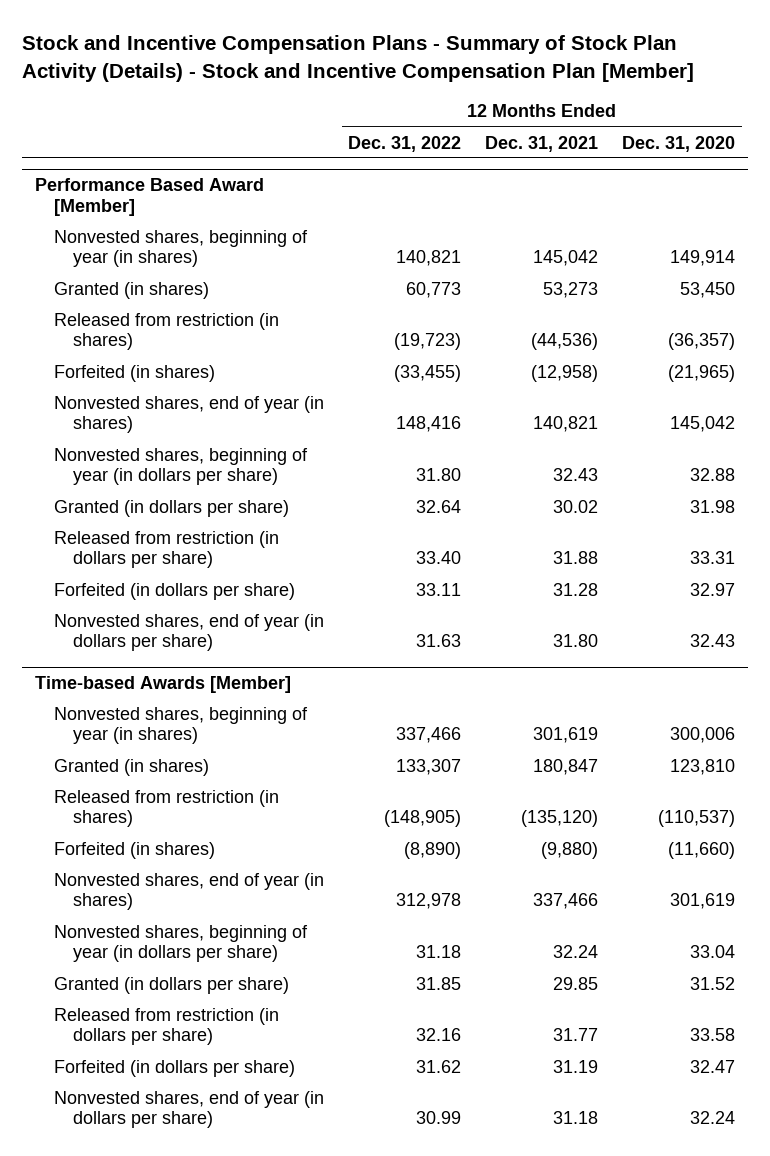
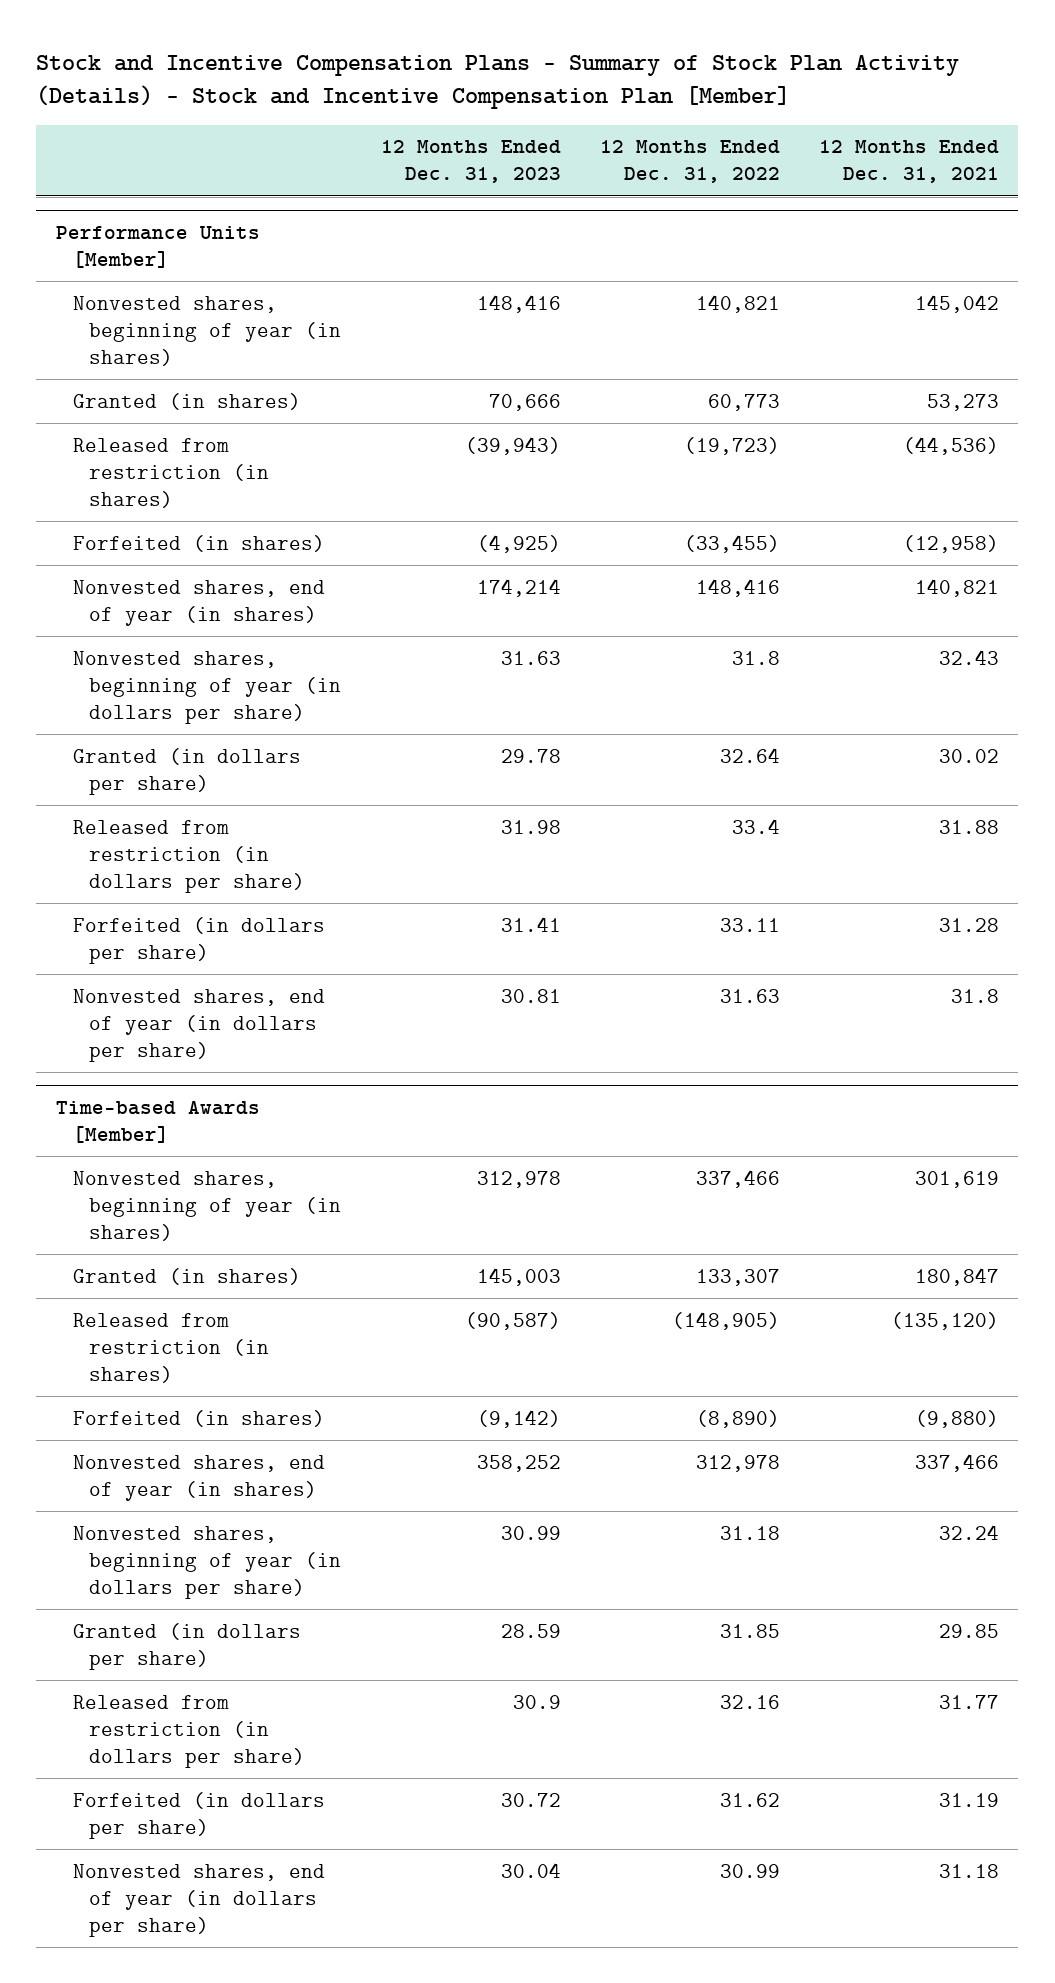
- | 12 Months Ended Dec. 31, 2022 | 12 Months Ended Dec. 31, 2021 | 12 Months Ended Dec. 31, 2020
+ | 12 Months Ended Dec. 31, 2023 | 12 Months Ended Dec. 31, 2022 | 12 Months Ended Dec. 31, 2021
- Performance Based Award [Member]
+ Performance Units [Member]
- Nonvested shares, beginning of year (in dollars per share) | 31.80 | 32.43 | 32.88
+ Nonvested shares, beginning of year (in dollars per share) | 31.63 | 31.8 | 32.43
- Released from restriction (in dollars per share) | 33.40 | 31.88 | 33.31
+ Released from restriction (in dollars per share) | 31.98 | 33.4 | 31.88
- Nonvested shares, end of year (in dollars per share) | 31.63 | 31.80 | 32.43
+ Nonvested shares, end of year (in dollars per share) | 30.81 | 31.63 | 31.8

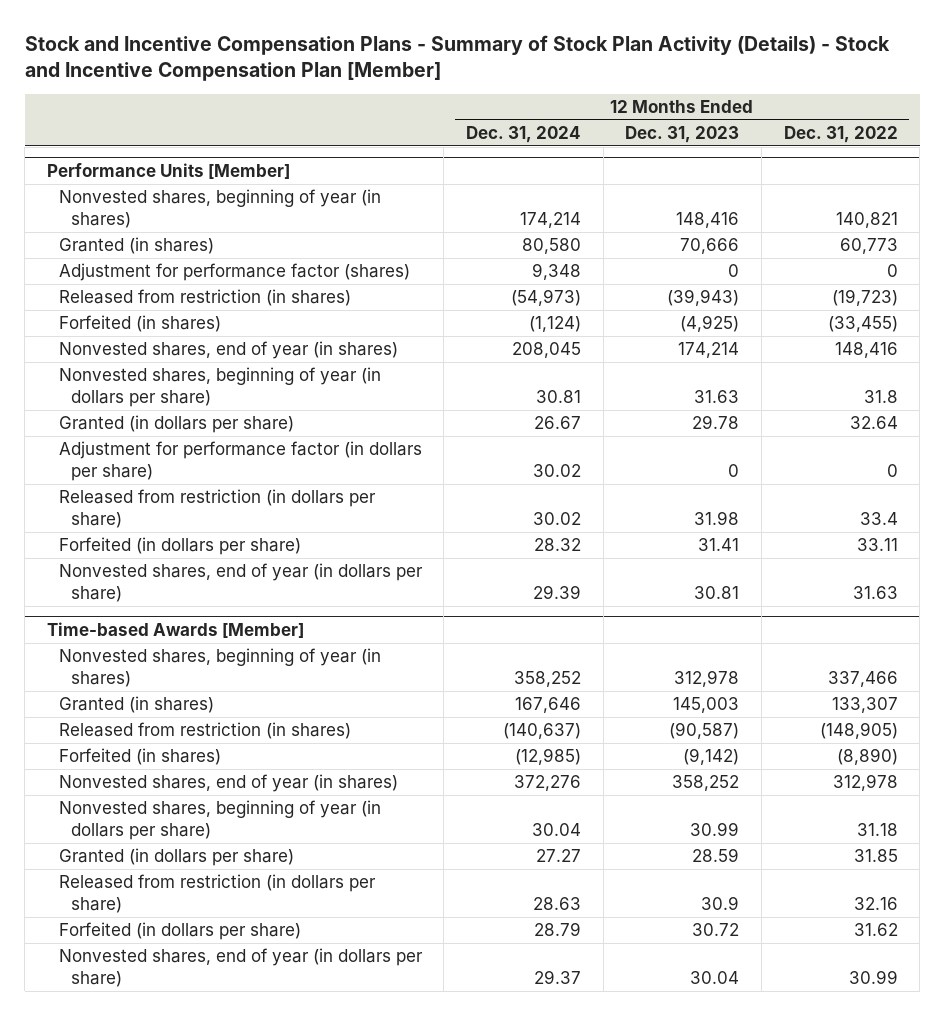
- | 12 Months Ended Dec. 31, 2023 | 12 Months Ended Dec. 31, 2022 | 12 Months Ended Dec. 31, 2021
+ | 12 Months Ended Dec. 31, 2024 | 12 Months Ended Dec. 31, 2023 | 12 Months Ended Dec. 31, 2022
@ Performance Units [Member]
+ Adjustment for performance factor (shares) | 9,348 | 0 | 0
+ Adjustment for performance factor (in dollars per share) | 30.02 | 0 | 0

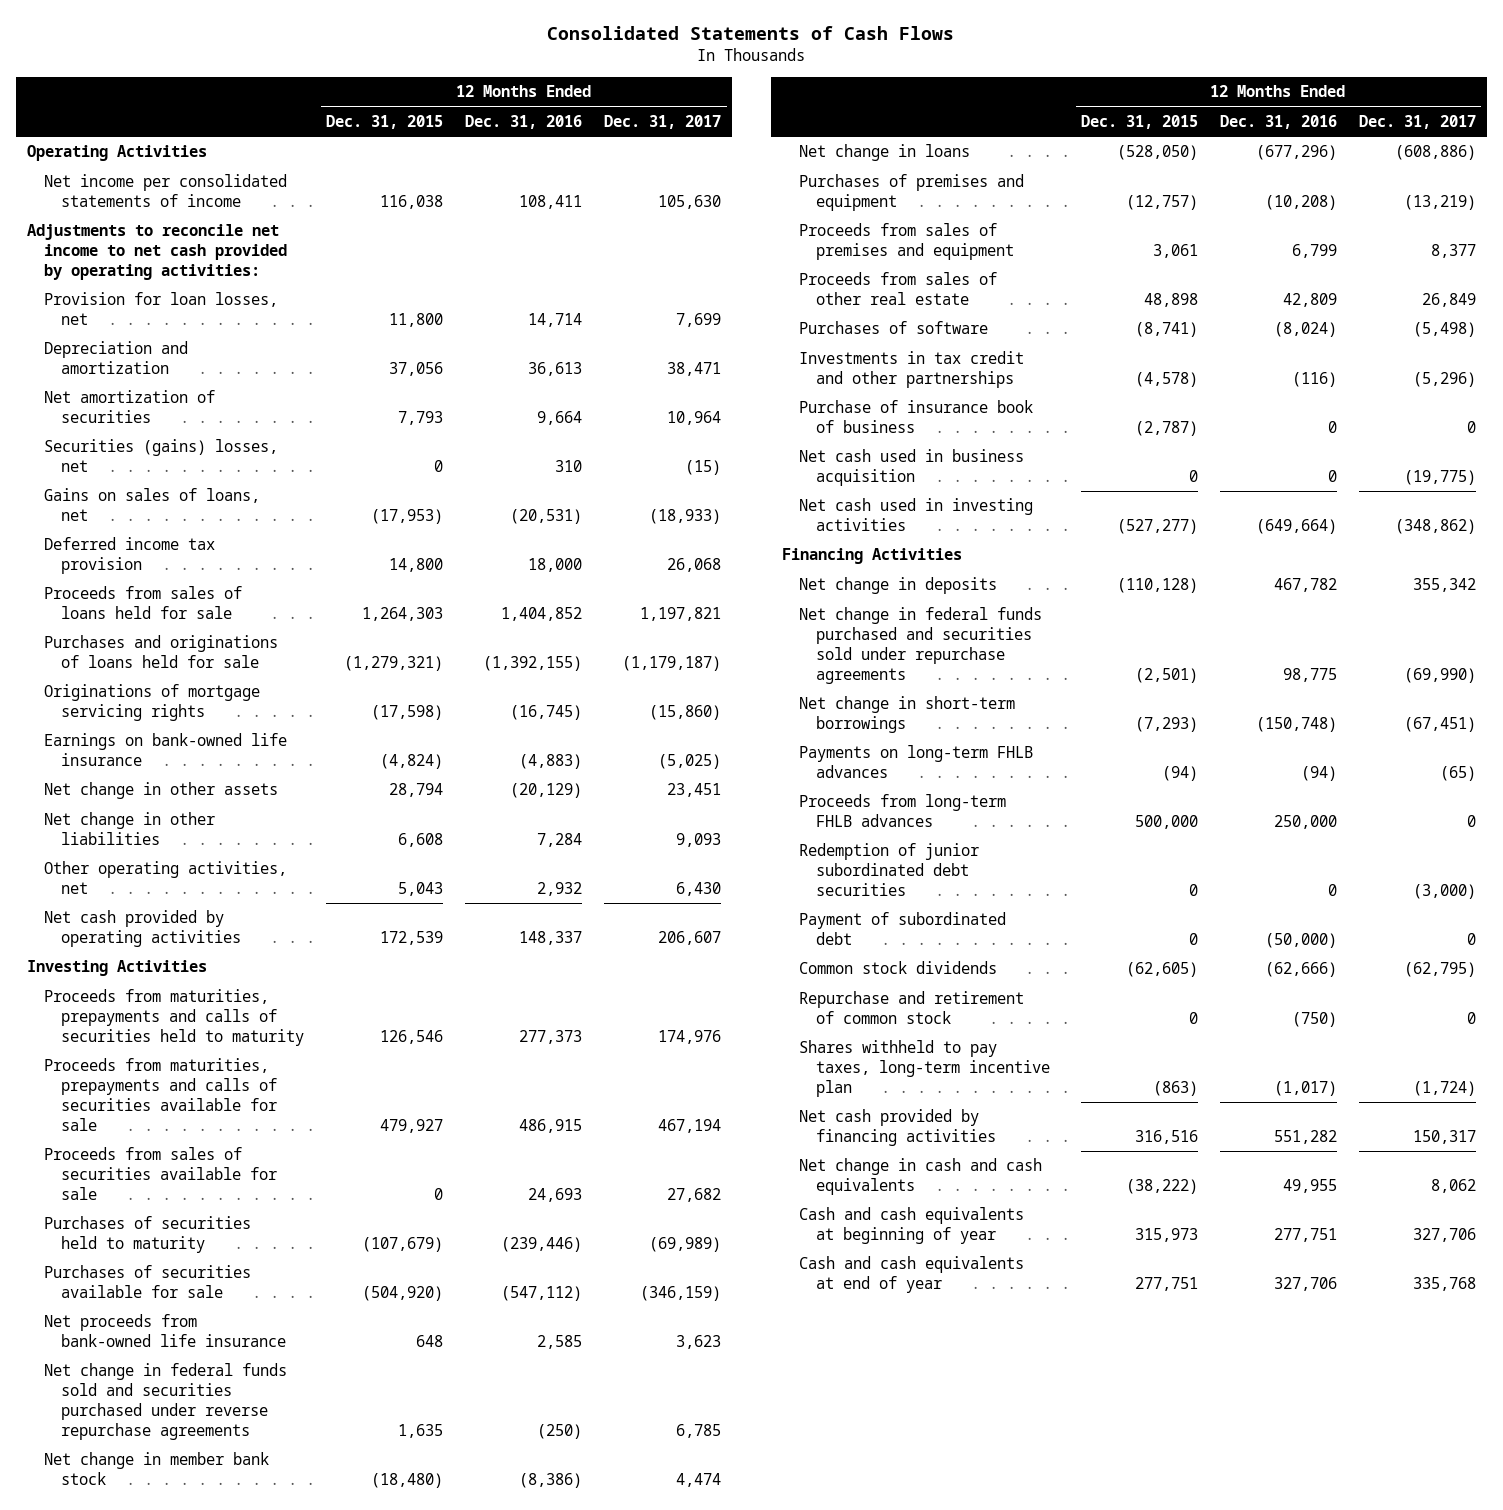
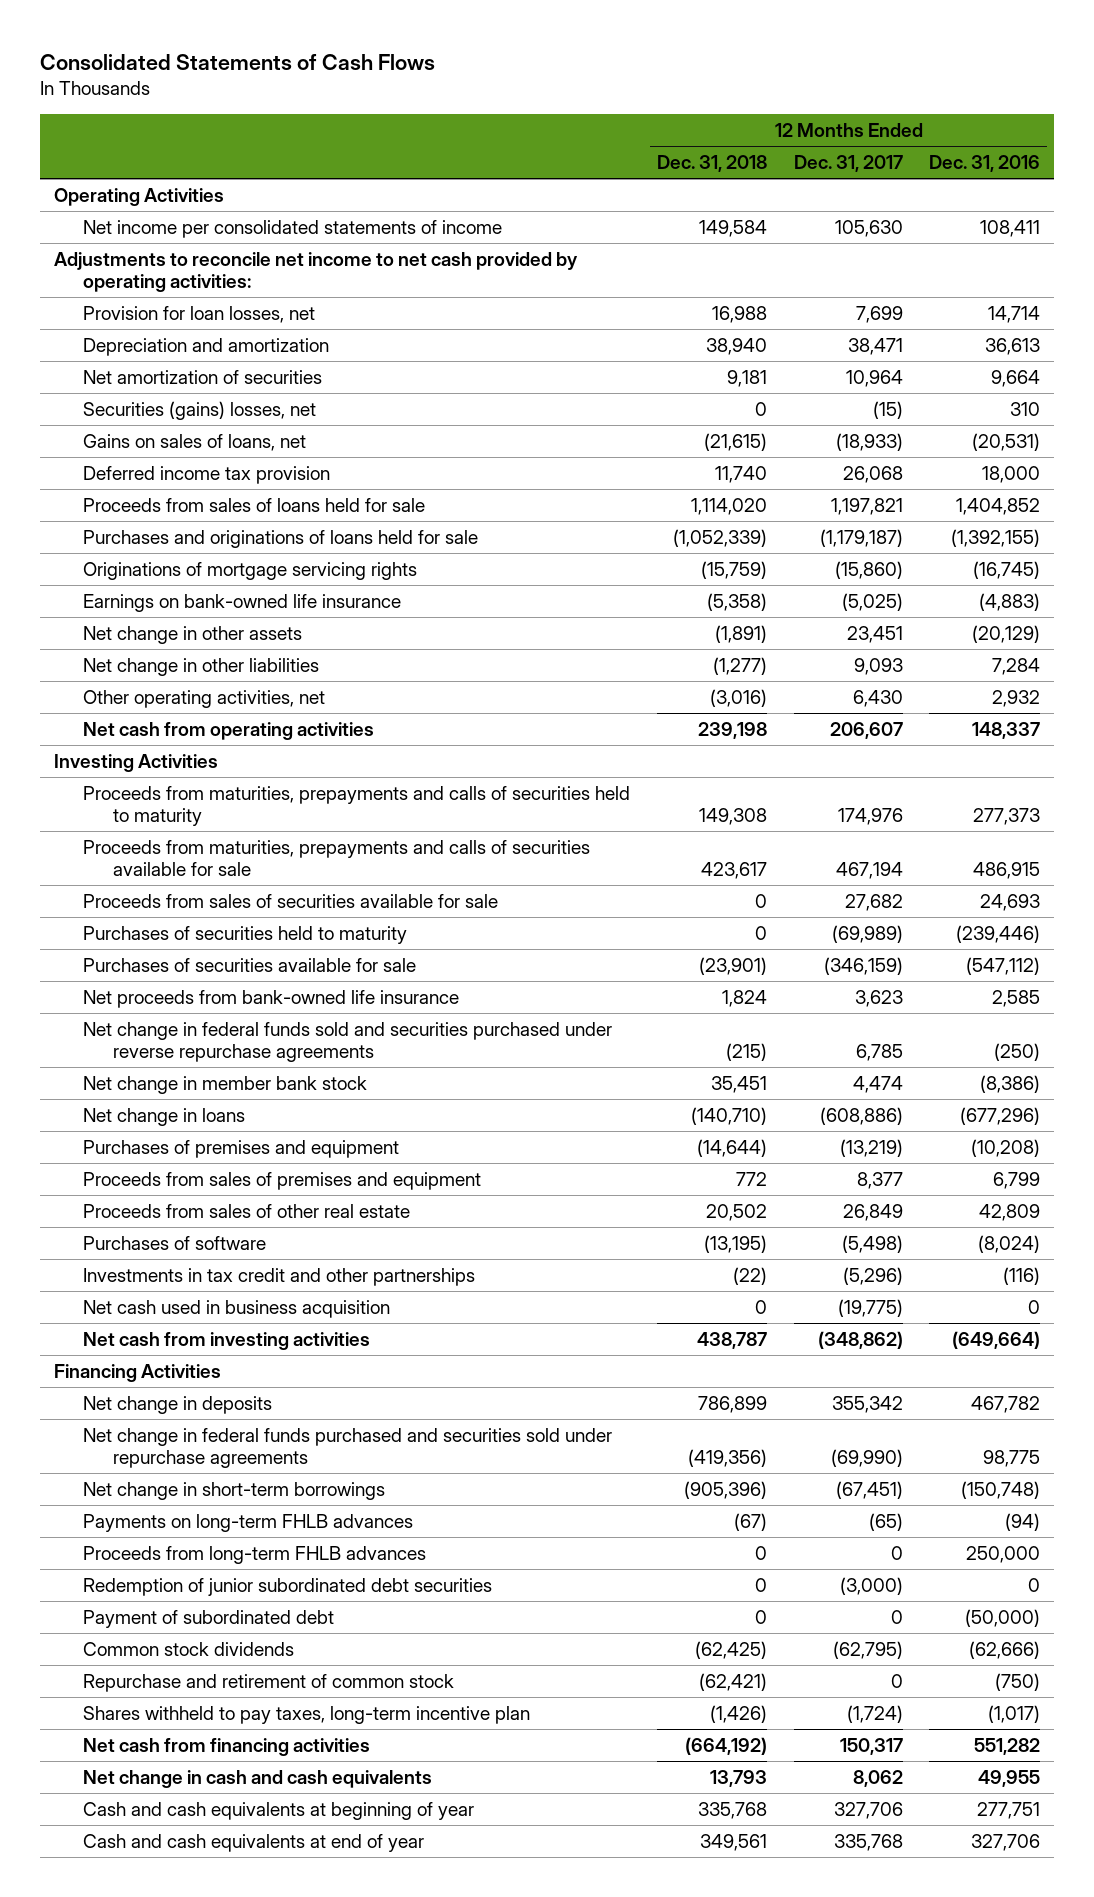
- | 12 Months Ended Dec. 31, 2015 | 12 Months Ended Dec. 31, 2016 | 12 Months Ended Dec. 31, 2017
+ | 12 Months Ended Dec. 31, 2018 | 12 Months Ended Dec. 31, 2017 | 12 Months Ended Dec. 31, 2016
- Net cash provided by operating activities | 172,539 | 148,337 | 206,607
+ Net cash from operating activities | 239,198 | 206,607 | 148,337
- Purchase of insurance book of business | (2,787) | 0 | 0
- Net cash used in investing activities | (527,277) | (649,664) | (348,862)
+ Net cash from investing activities | 438,787 | (348,862) | (649,664)
- Net cash provided by financing activities | 316,516 | 551,282 | 150,317
+ Net cash from financing activities | (664,192) | 150,317 | 551,282

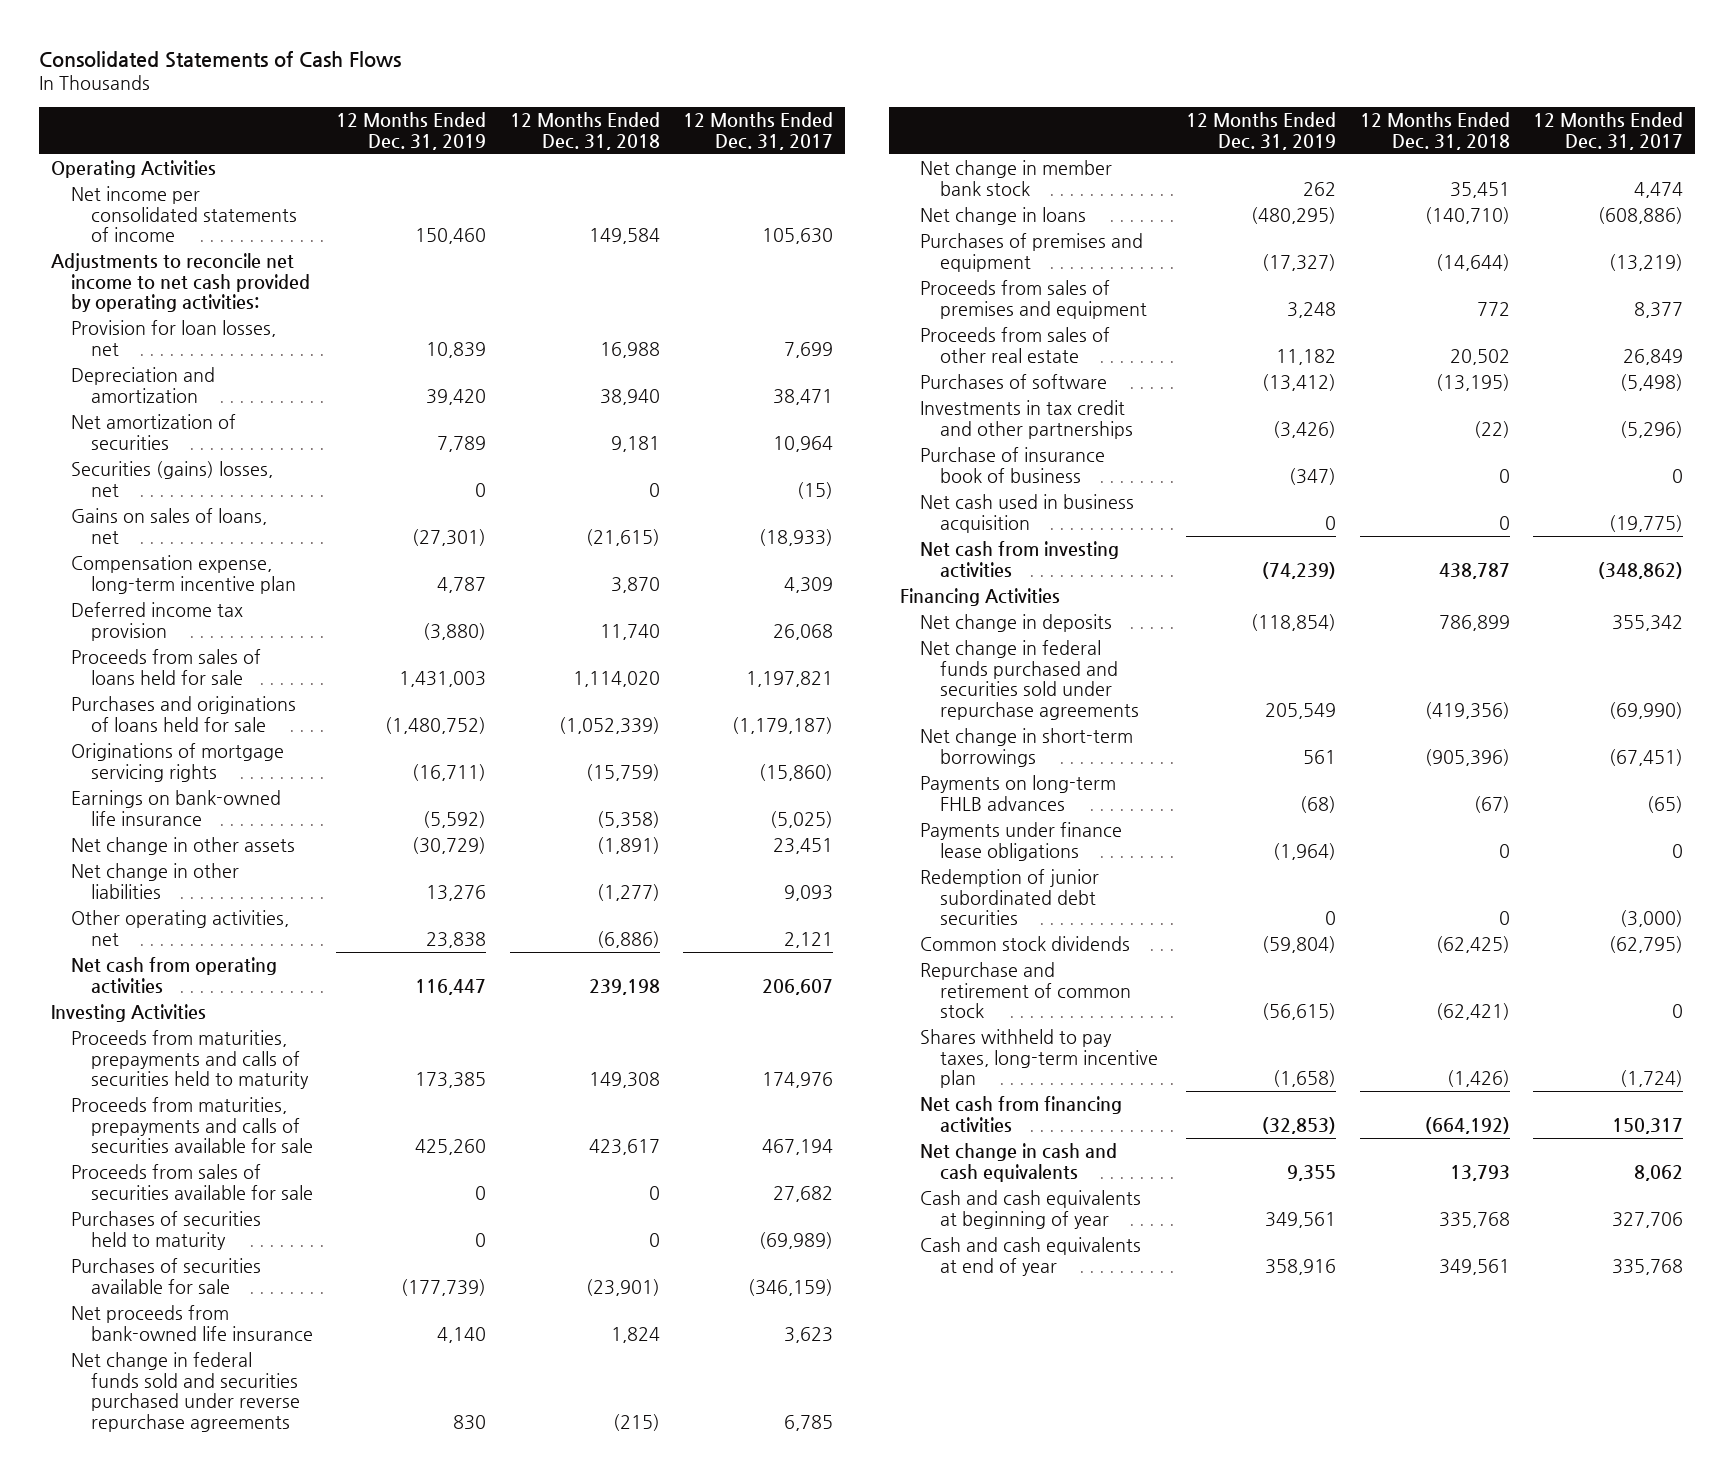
- | 12 Months Ended Dec. 31, 2018 | 12 Months Ended Dec. 31, 2017 | 12 Months Ended Dec. 31, 2016
+ | 12 Months Ended Dec. 31, 2019 | 12 Months Ended Dec. 31, 2018 | 12 Months Ended Dec. 31, 2017
+ Compensation expense, long-term incentive plan | 4,787 | 3,870 | 4,309
- Other operating activities, net | (3,016) | 6,430 | 2,932
+ Other operating activities, net | 23,838 | (6,886) | 2,121
+ Purchase of insurance book of business | (347) | 0 | 0
- Proceeds from long-term FHLB advances | 0 | 0 | 250,000
+ Payments under finance lease obligations | (1,964) | 0 | 0
- Payment of subordinated debt | 0 | 0 | (50,000)

